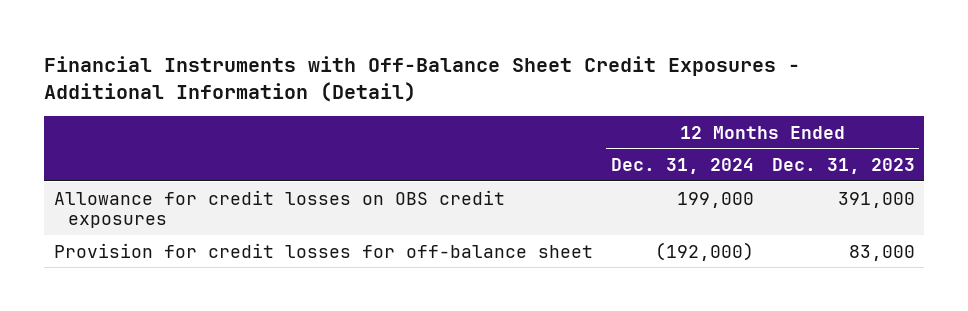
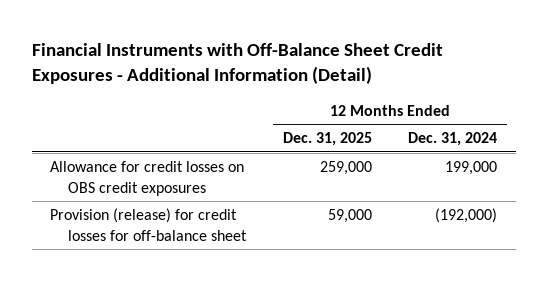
- | 12 Months Ended Dec. 31, 2024 | 12 Months Ended Dec. 31, 2023
+ | 12 Months Ended Dec. 31, 2025 | 12 Months Ended Dec. 31, 2024
- Provision for credit losses for off-balance sheet | (192,000) | 83,000
+ Provision (release) for credit losses for off-balance sheet | 59,000 | (192,000)

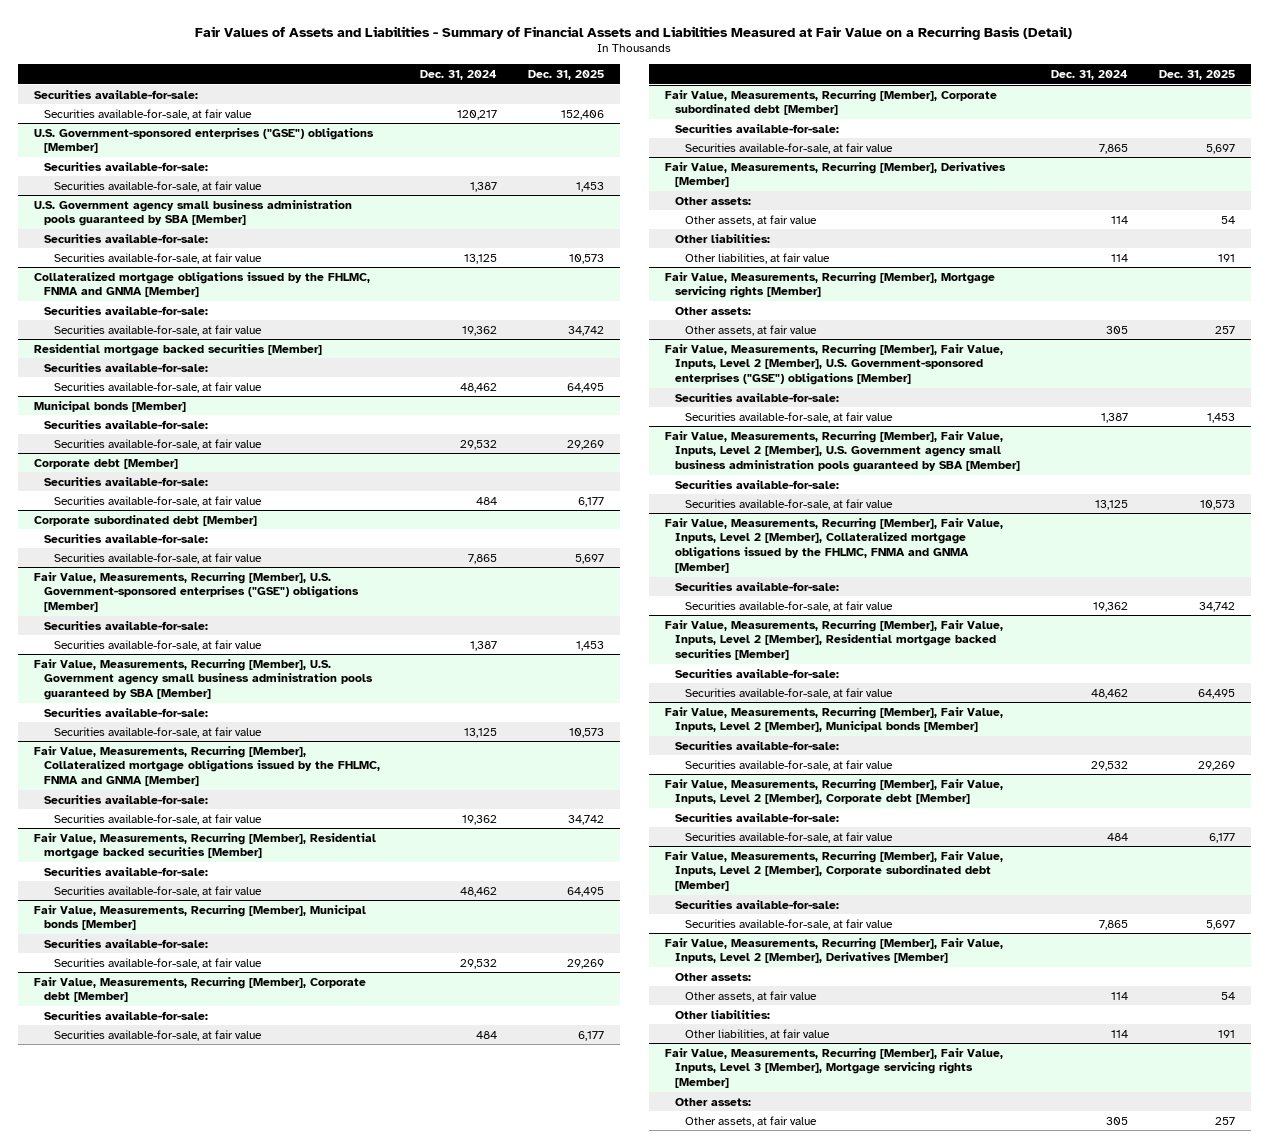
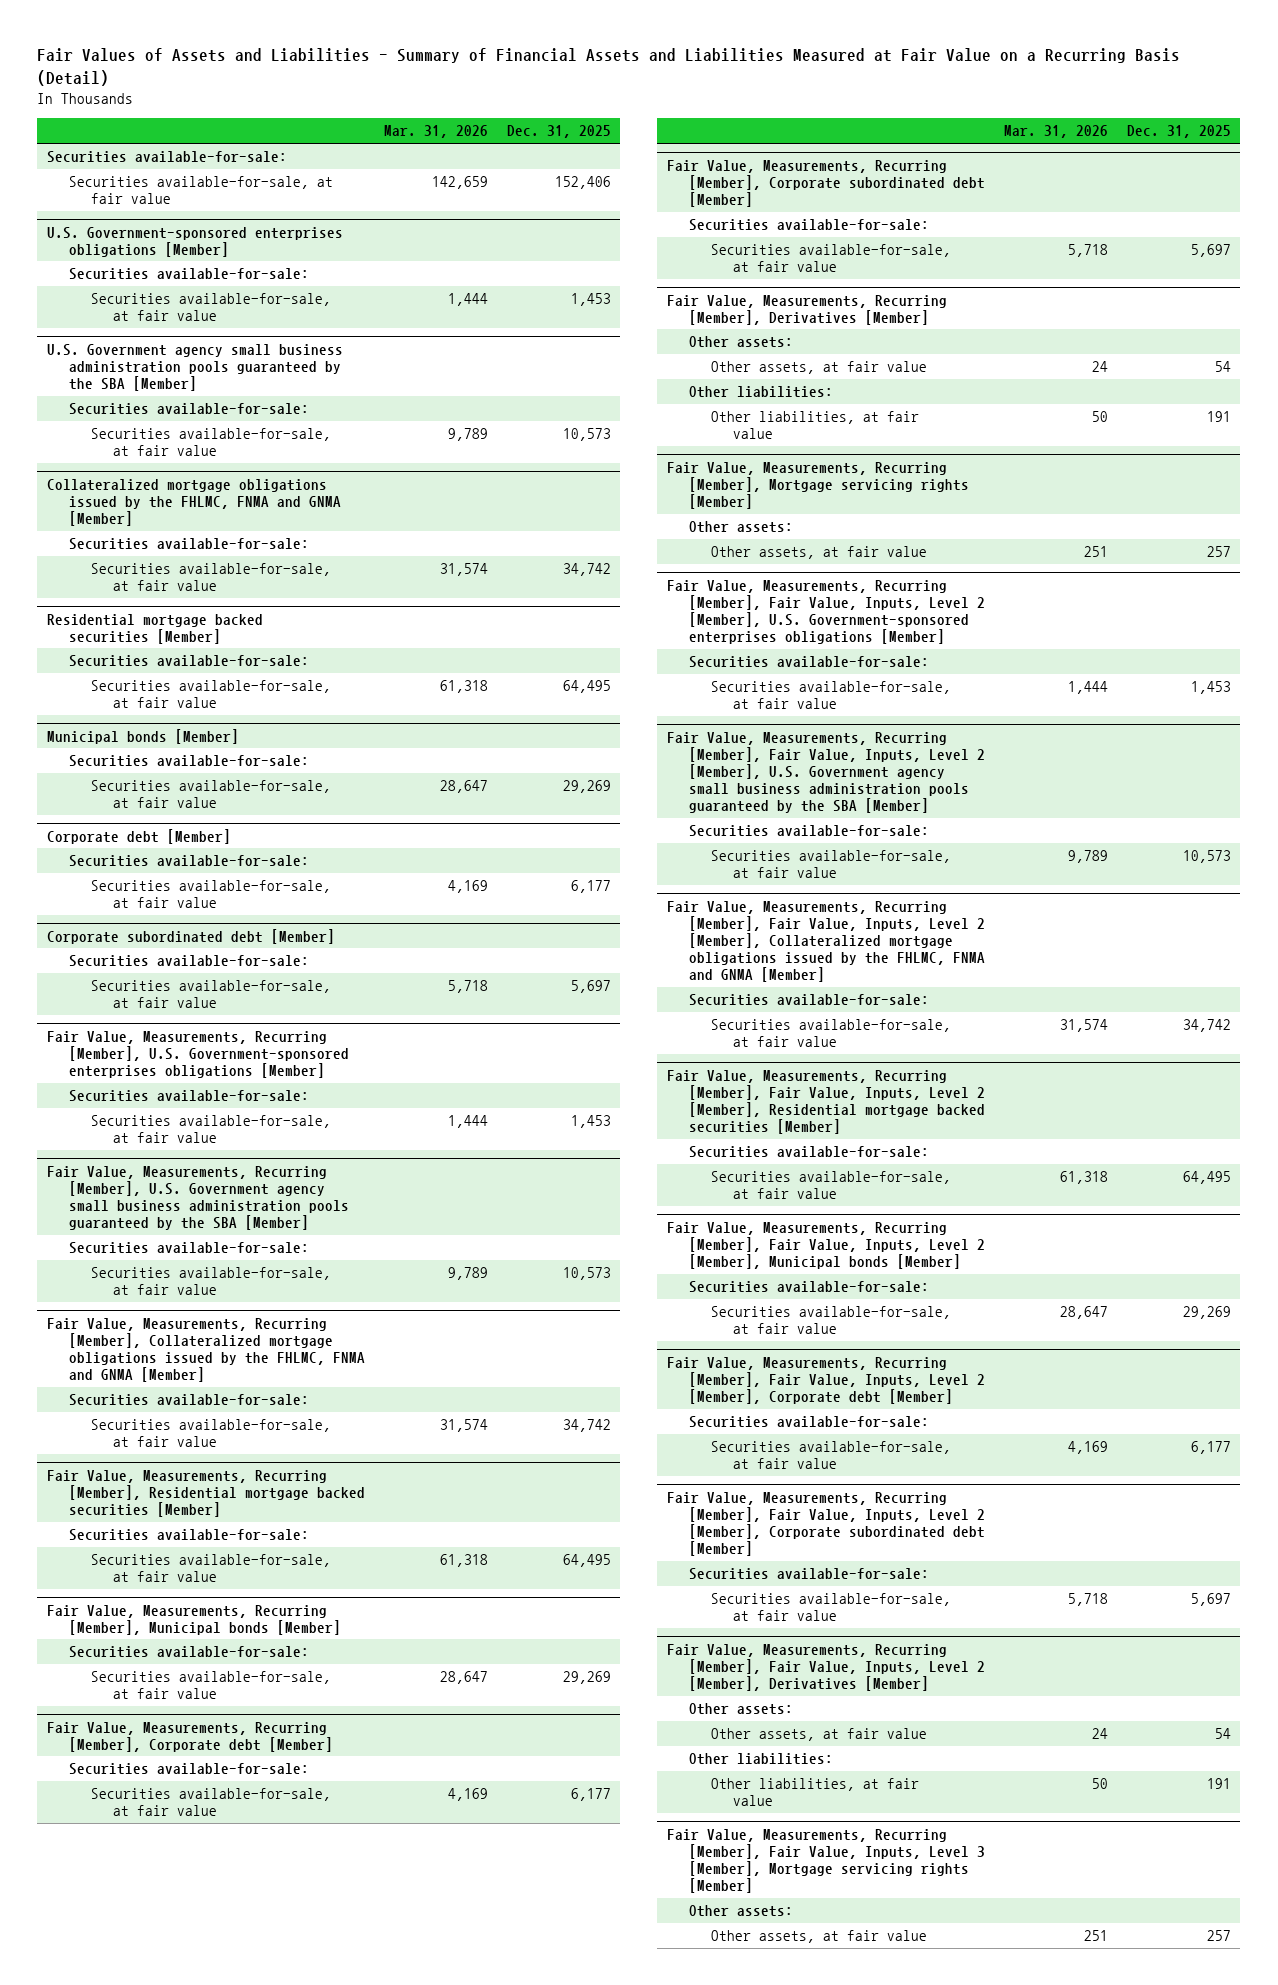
- | Dec. 31, 2024 | Dec. 31, 2025
+ | Mar. 31, 2026 | Dec. 31, 2025
- U.S. Government-sponsored enterprises ("GSE") obligations [Member]
+ U.S. Government-sponsored enterprises obligations [Member]
- U.S. Government agency small business administration pools guaranteed by SBA [Member]
+ U.S. Government agency small business administration pools guaranteed by the SBA [Member]
- Fair Value, Measurements, Recurring [Member], U.S. Government-sponsored enterprises ("GSE") obligations [Member]
+ Fair Value, Measurements, Recurring [Member], U.S. Government-sponsored enterprises obligations [Member]
- Fair Value, Measurements, Recurring [Member], U.S. Government agency small business administration pools guaranteed by SBA [Member]
+ Fair Value, Measurements, Recurring [Member], U.S. Government agency small business administration pools guaranteed by the SBA [Member]
- Fair Value, Measurements, Recurring [Member], Fair Value, Inputs, Level 2 [Member], U.S. Government-sponsored enterprises ("GSE") obligations [Member]
+ Fair Value, Measurements, Recurring [Member], Fair Value, Inputs, Level 2 [Member], U.S. Government-sponsored enterprises obligations [Member]
- Fair Value, Measurements, Recurring [Member], Fair Value, Inputs, Level 2 [Member], U.S. Government agency small business administration pools guaranteed by SBA [Member]
+ Fair Value, Measurements, Recurring [Member], Fair Value, Inputs, Level 2 [Member], U.S. Government agency small business administration pools guaranteed by the SBA [Member]

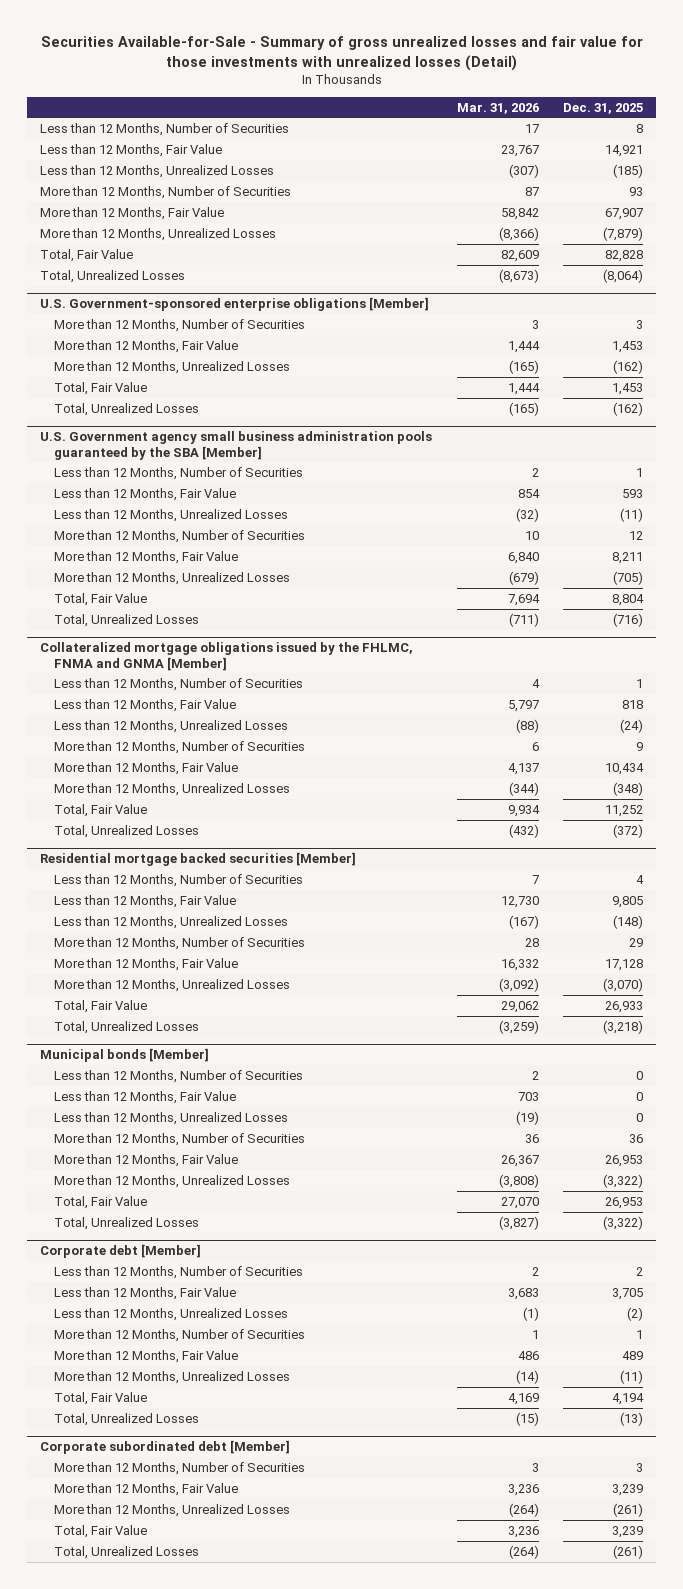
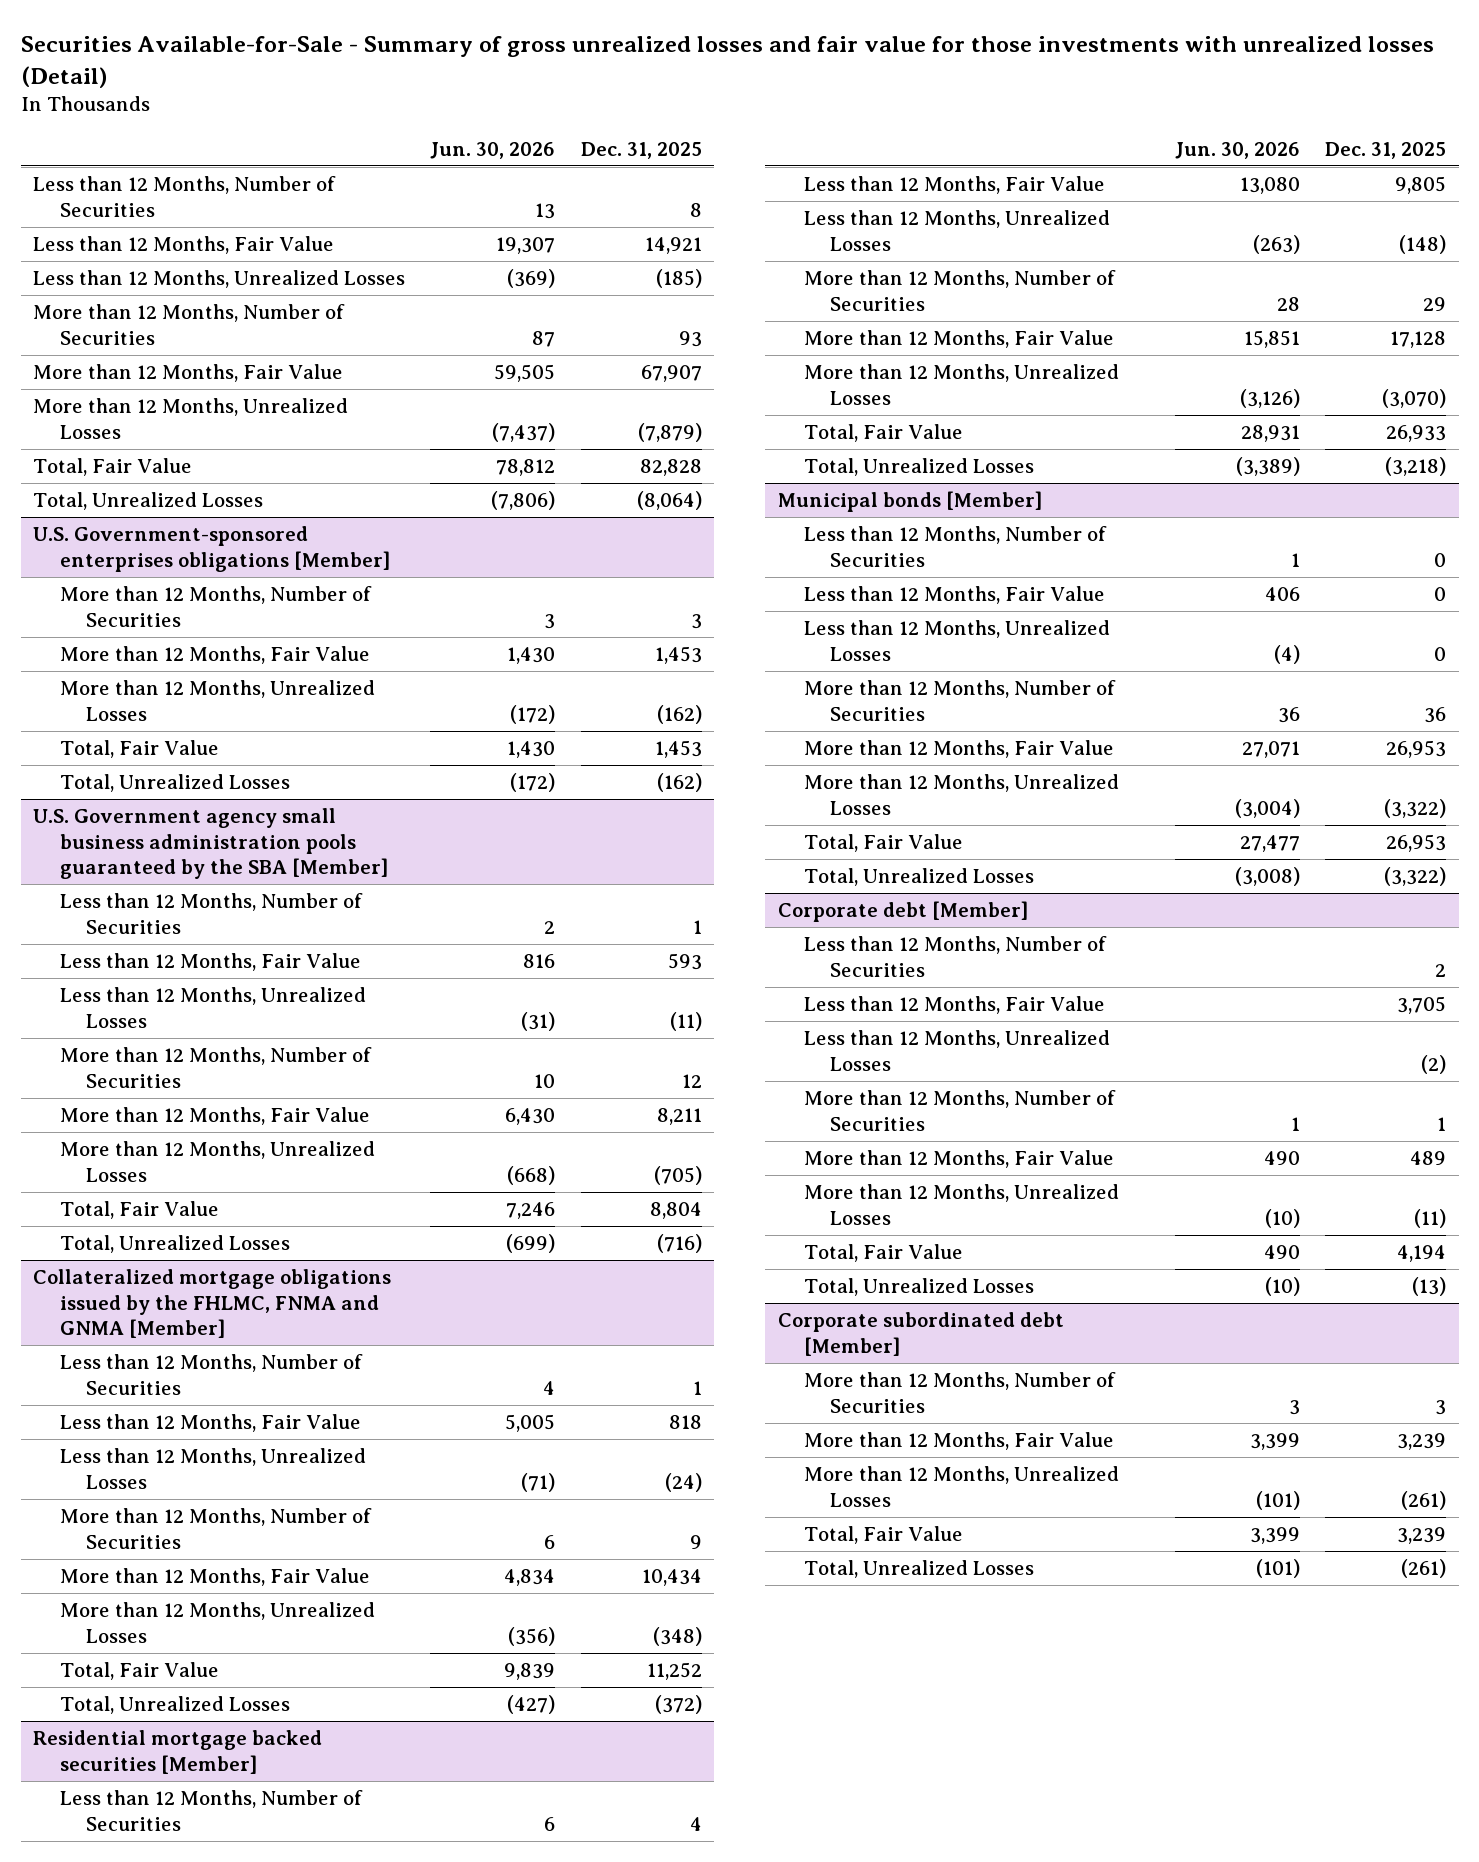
- | Mar. 31, 2026 | Dec. 31, 2025
+ | Jun. 30, 2026 | Dec. 31, 2025
- U.S. Government-sponsored enterprise obligations [Member]
+ U.S. Government-sponsored enterprises obligations [Member]

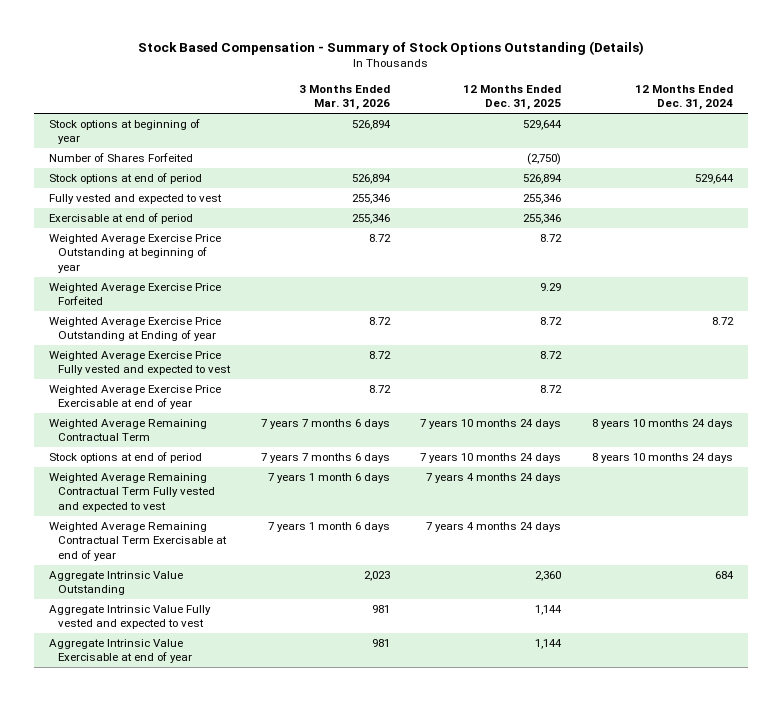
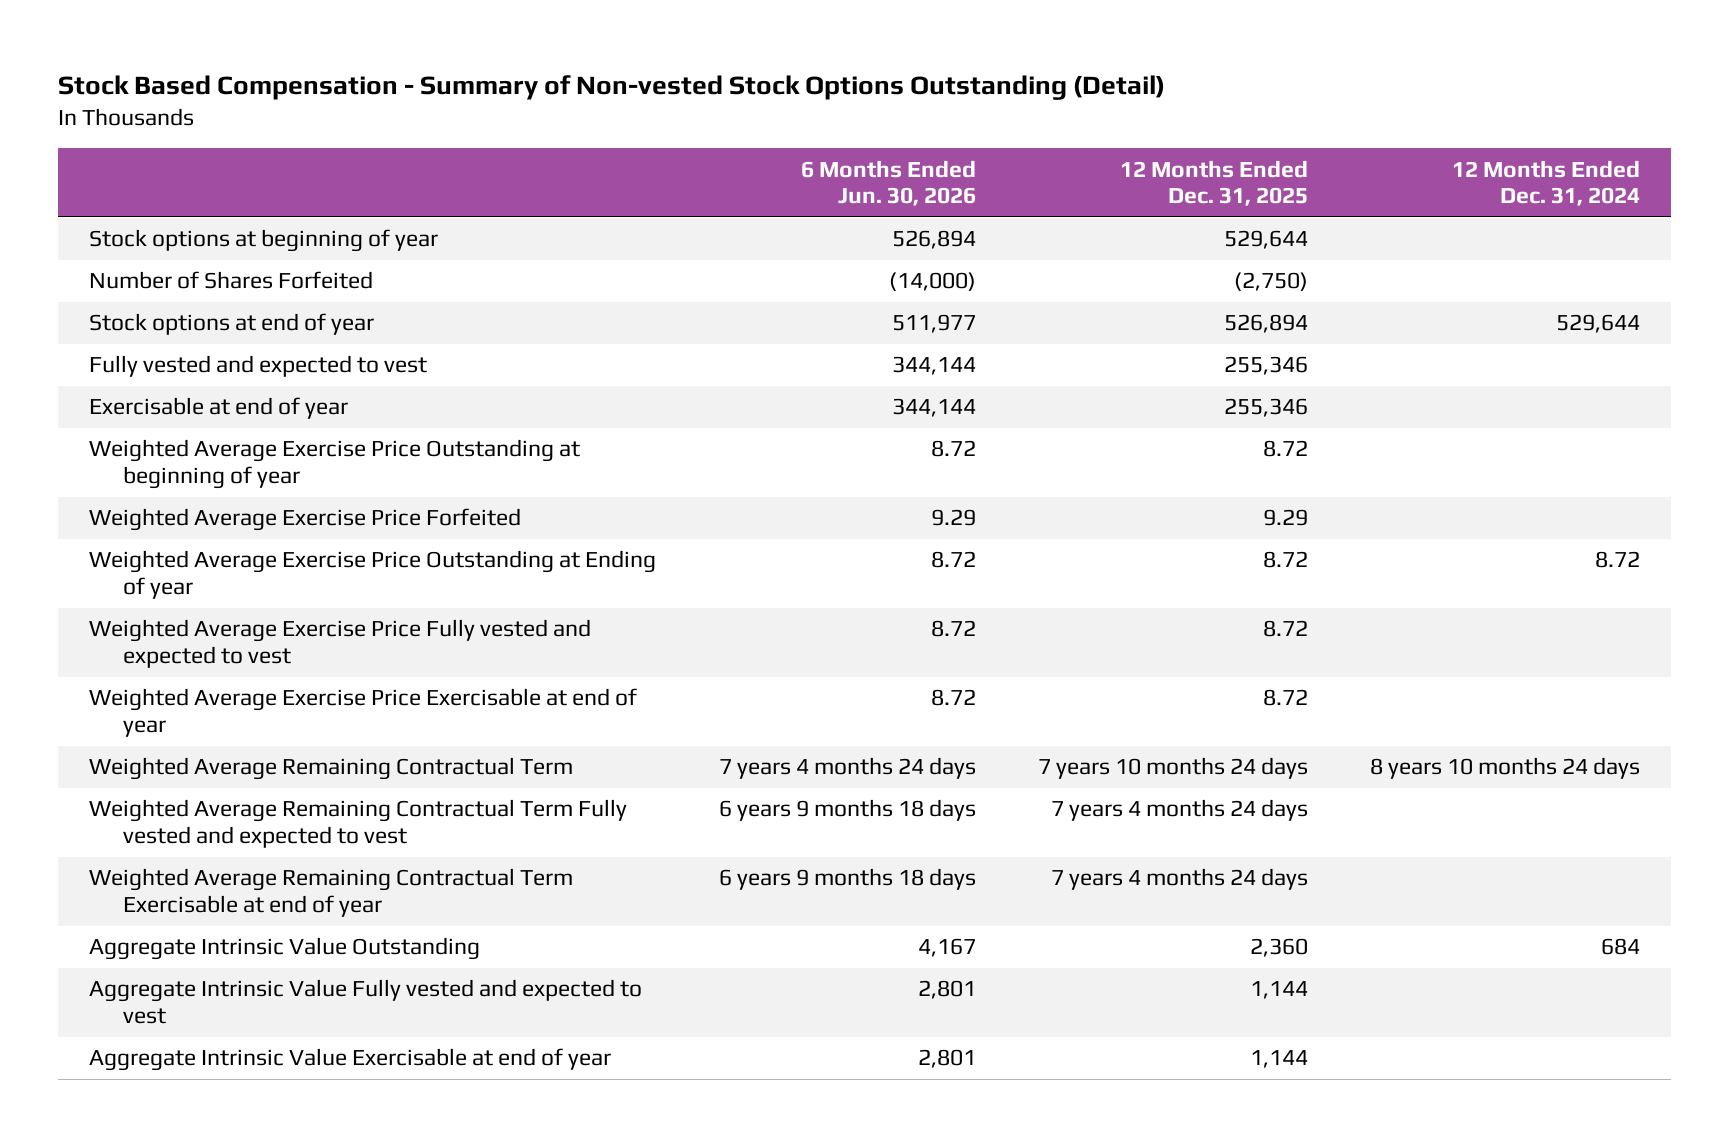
- Stock Based Compensation - Summary of Stock Options Outstanding (Details)
+ Stock Based Compensation - Summary of Non-vested Stock Options Outstanding (Detail)
- | 3 Months Ended Mar. 31, 2026 | 12 Months Ended Dec. 31, 2025 | 12 Months Ended Dec. 31, 2024
+ | 6 Months Ended Jun. 30, 2026 | 12 Months Ended Dec. 31, 2025 | 12 Months Ended Dec. 31, 2024
- Stock options at end of period | 526,894 | 526,894 | 529,644
+ Stock options at end of year | 511,977 | 526,894 | 529,644
- Exercisable at end of period | 255,346 | 255,346 |
+ Exercisable at end of year | 344,144 | 255,346 |
- Stock options at end of period | 7 years 7 months 6 days | 7 years 10 months 24 days | 8 years 10 months 24 days

